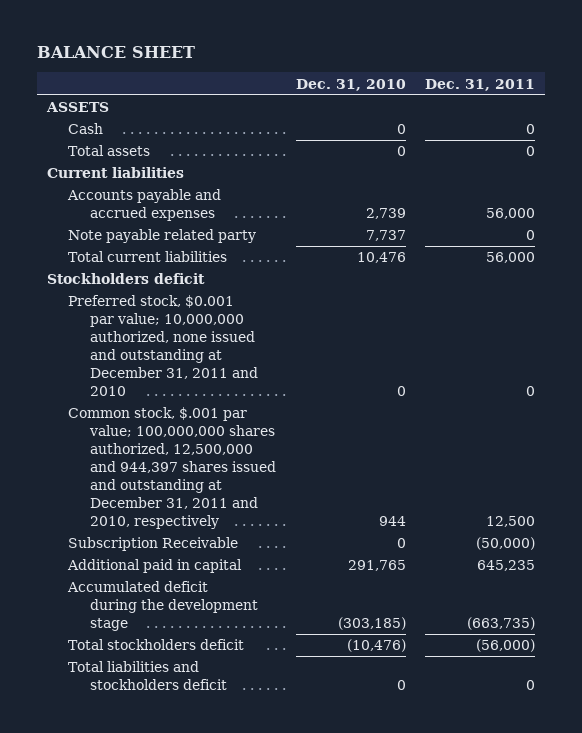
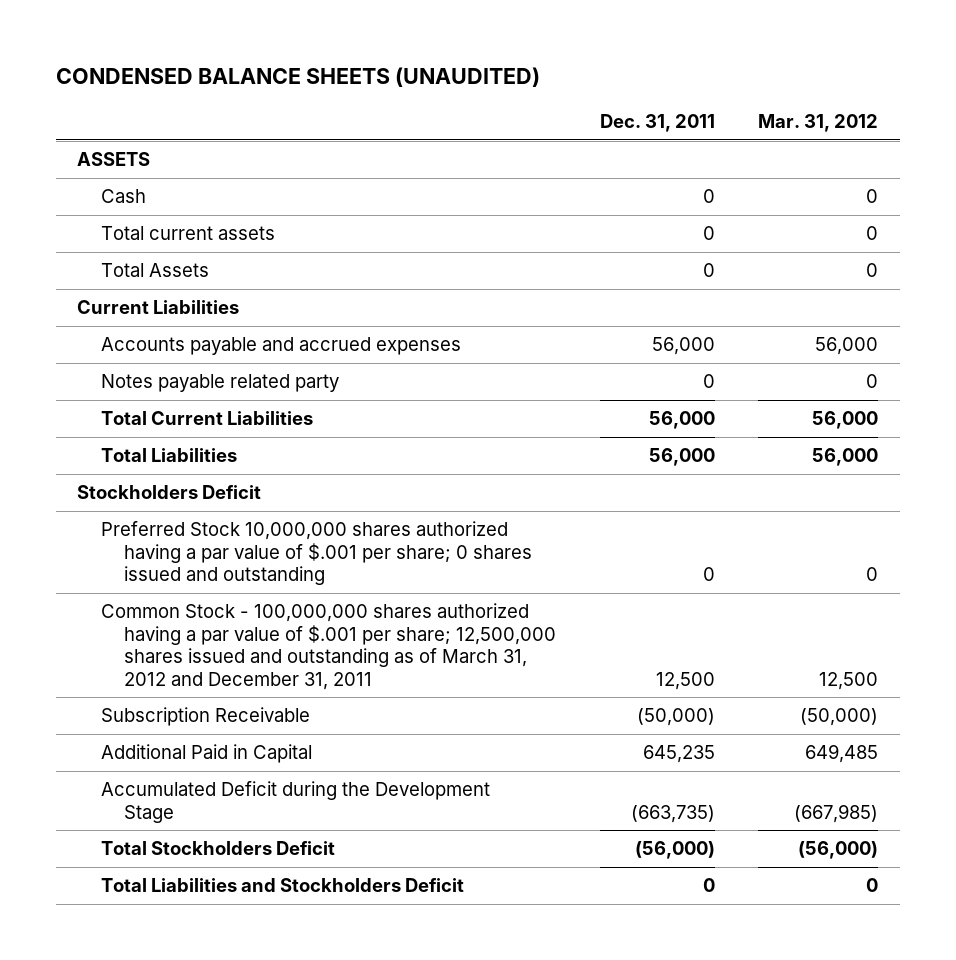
- BALANCE SHEET
+ CONDENSED BALANCE SHEETS (UNAUDITED)
- | Dec. 31, 2010 | Dec. 31, 2011
+ | Dec. 31, 2011 | Mar. 31, 2012
- Total assets | 0 | 0
- Current liabilities
+ Total current assets | 0 | 0
+ Total Assets | 0 | 0
+ Current Liabilities
- Note payable related party | 7,737 | 0
- Total current liabilities | 10,476 | 56,000
- Stockholders deficit
- Preferred stock, $0.001 par value; 10,000,000 authorized, none issued and outstanding at December 31, 2011 and 2010 | 0 | 0
- Common stock, $.001 par value; 100,000,000 shares authorized, 12,500,000 and 944,397 shares issued and outstanding at December 31, 2011 and 2010, respectively | 944 | 12,500
+ Notes payable related party | 0 | 0
+ Total Current Liabilities | 56,000 | 56,000
+ Total Liabilities | 56,000 | 56,000
+ Stockholders Deficit
+ Preferred Stock 10,000,000 shares authorized having a par value of $.001 per share; 0 shares issued and outstanding | 0 | 0
+ Common Stock - 100,000,000 shares authorized having a par value of $.001 per share; 12,500,000 shares issued and outstanding as of March 31, 2012 and December 31, 2011 | 12,500 | 12,500
- Additional paid in capital | 291,765 | 645,235
- Accumulated deficit during the development stage | (303,185) | (663,735)
- Total stockholders deficit | (10,476) | (56,000)
- Total liabilities and stockholders deficit | 0 | 0
+ Additional Paid in Capital | 645,235 | 649,485
+ Accumulated Deficit during the Development Stage | (663,735) | (667,985)
+ Total Stockholders Deficit | (56,000) | (56,000)
+ Total Liabilities and Stockholders Deficit | 0 | 0

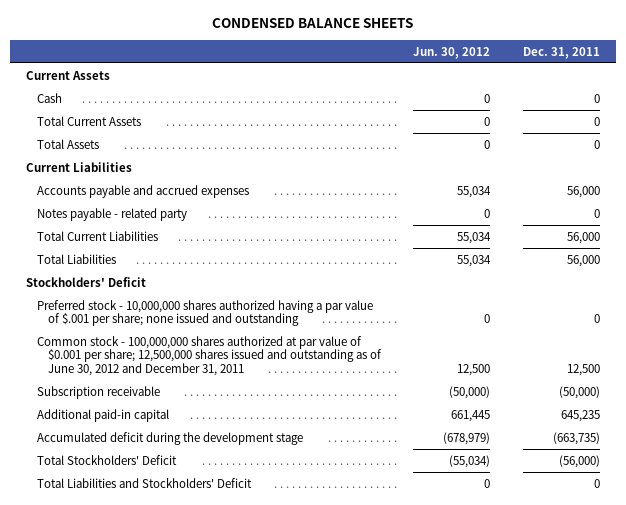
- CONDENSED BALANCE SHEETS (UNAUDITED)
+ CONDENSED BALANCE SHEETS
- | Dec. 31, 2011 | Mar. 31, 2012
+ | Jun. 30, 2012 | Dec. 31, 2011
- ASSETS
+ Current Assets
- Total current assets | 0 | 0
+ Total Current Assets | 0 | 0
- Notes payable related party | 0 | 0
+ Notes payable - related party | 0 | 0
- Stockholders Deficit
- Preferred Stock 10,000,000 shares authorized having a par value of $.001 per share; 0 shares issued and outstanding | 0 | 0
- Common Stock - 100,000,000 shares authorized having a par value of $.001 per share; 12,500,000 shares issued and outstanding as of March 31, 2012 and December 31, 2011 | 12,500 | 12,500
- Subscription Receivable | (50,000) | (50,000)
- Additional Paid in Capital | 645,235 | 649,485
- Accumulated Deficit during the Development Stage | (663,735) | (667,985)
- Total Stockholders Deficit | (56,000) | (56,000)
- Total Liabilities and Stockholders Deficit | 0 | 0
+ Stockholders' Deficit
+ Preferred stock - 10,000,000 shares authorized having a par value of $.001 per share; none issued and outstanding | 0 | 0
+ Common stock - 100,000,000 shares authorized at par value of $0.001 per share; 12,500,000 shares issued and outstanding as of June 30, 2012 and December 31, 2011 | 12,500 | 12,500
+ Subscription receivable | (50,000) | (50,000)
+ Additional paid-in capital | 661,445 | 645,235
+ Accumulated deficit during the development stage | (678,979) | (663,735)
+ Total Stockholders' Deficit | (55,034) | (56,000)
+ Total Liabilities and Stockholders' Deficit | 0 | 0

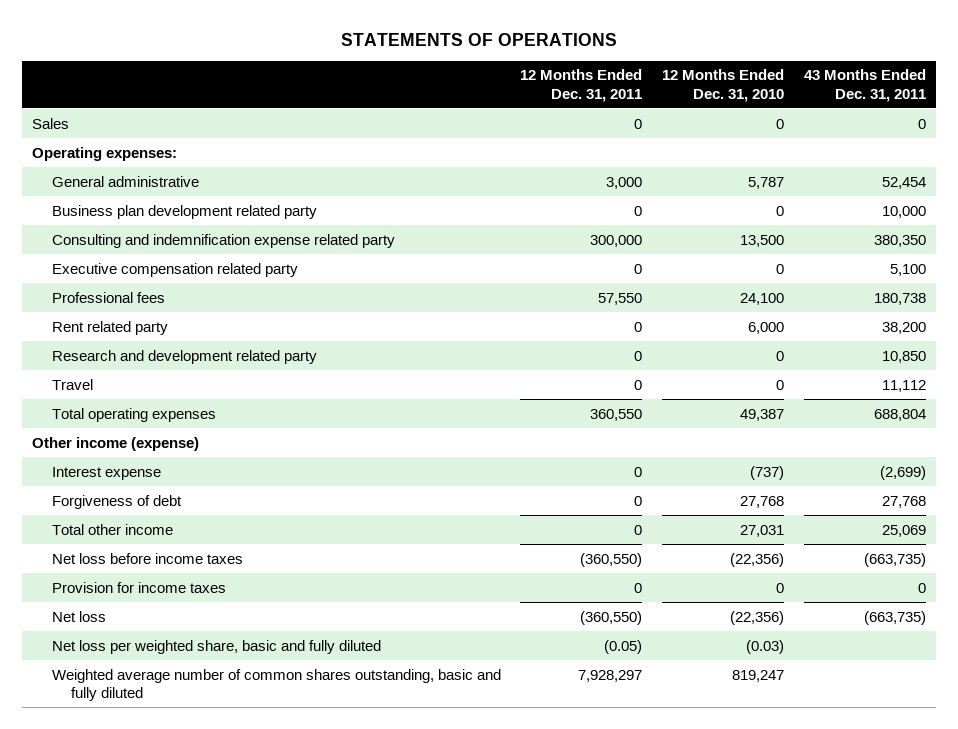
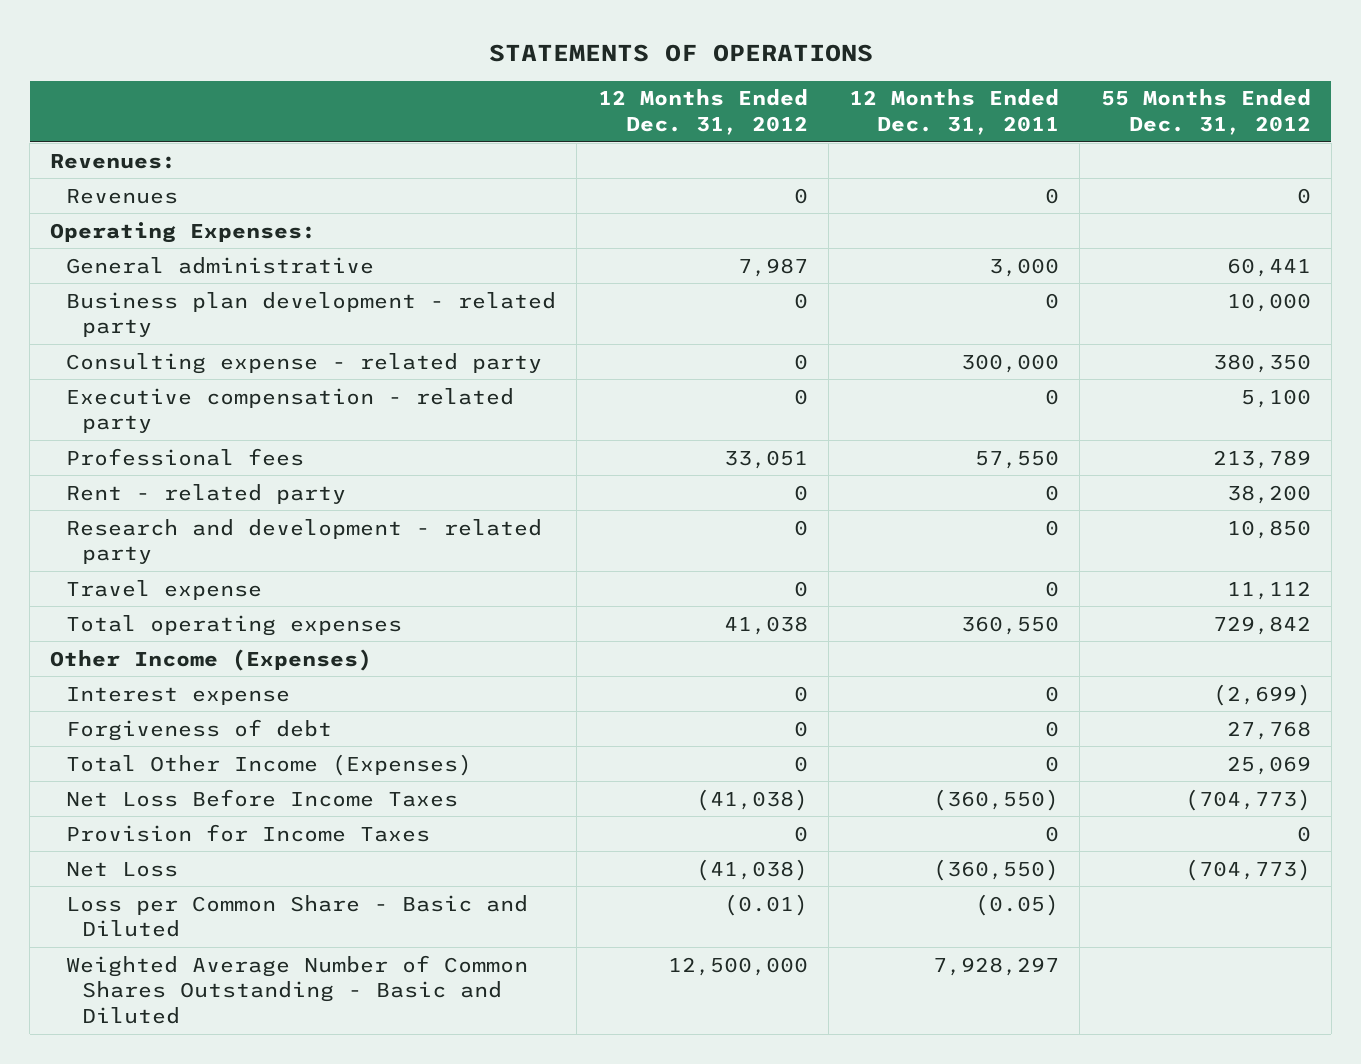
- | 12 Months Ended Dec. 31, 2011 | 12 Months Ended Dec. 31, 2010 | 43 Months Ended Dec. 31, 2011
+ | 12 Months Ended Dec. 31, 2012 | 12 Months Ended Dec. 31, 2011 | 55 Months Ended Dec. 31, 2012
- Sales | 0 | 0 | 0
- Operating expenses:
+ Revenues:
+ Revenues | 0 | 0 | 0
+ Operating Expenses:
- Business plan development related party | 0 | 0 | 10,000
- Consulting and indemnification expense related party | 300,000 | 13,500 | 380,350
- Executive compensation related party | 0 | 0 | 5,100
+ Business plan development - related party | 0 | 0 | 10,000
+ Consulting expense - related party | 0 | 300,000 | 380,350
+ Executive compensation - related party | 0 | 0 | 5,100
- Rent related party | 0 | 6,000 | 38,200
- Research and development related party | 0 | 0 | 10,850
- Travel | 0 | 0 | 11,112
+ Rent - related party | 0 | 0 | 38,200
+ Research and development - related party | 0 | 0 | 10,850
+ Travel expense | 0 | 0 | 11,112
- Other income (expense)
+ Other Income (Expenses)
- Total other income | 0 | 27,031 | 25,069
- Net loss before income taxes | (360,550) | (22,356) | (663,735)
- Provision for income taxes | 0 | 0 | 0
- Net loss | (360,550) | (22,356) | (663,735)
- Net loss per weighted share, basic and fully diluted | (0.05) | (0.03) |
- Weighted average number of common shares outstanding, basic and fully diluted | 7,928,297 | 819,247 |
+ Total Other Income (Expenses) | 0 | 0 | 25,069
+ Net Loss Before Income Taxes | (41,038) | (360,550) | (704,773)
+ Provision for Income Taxes | 0 | 0 | 0
+ Net Loss | (41,038) | (360,550) | (704,773)
+ Loss per Common Share - Basic and Diluted | (0.01) | (0.05) |
+ Weighted Average Number of Common Shares Outstanding - Basic and Diluted | 12,500,000 | 7,928,297 |

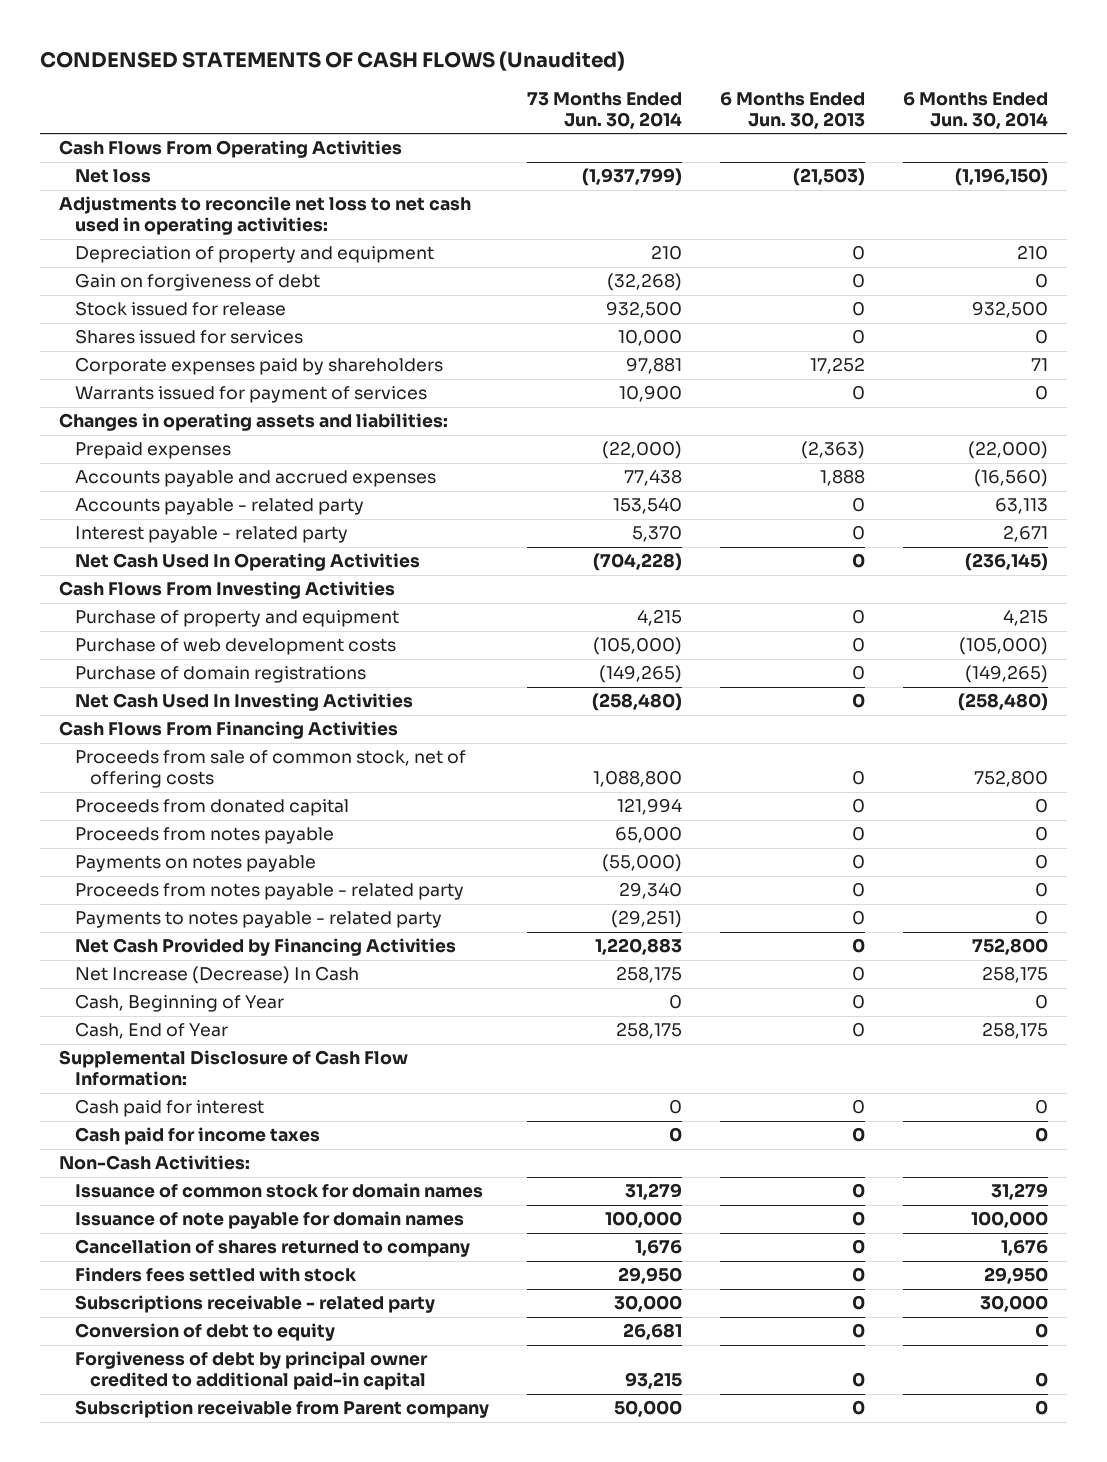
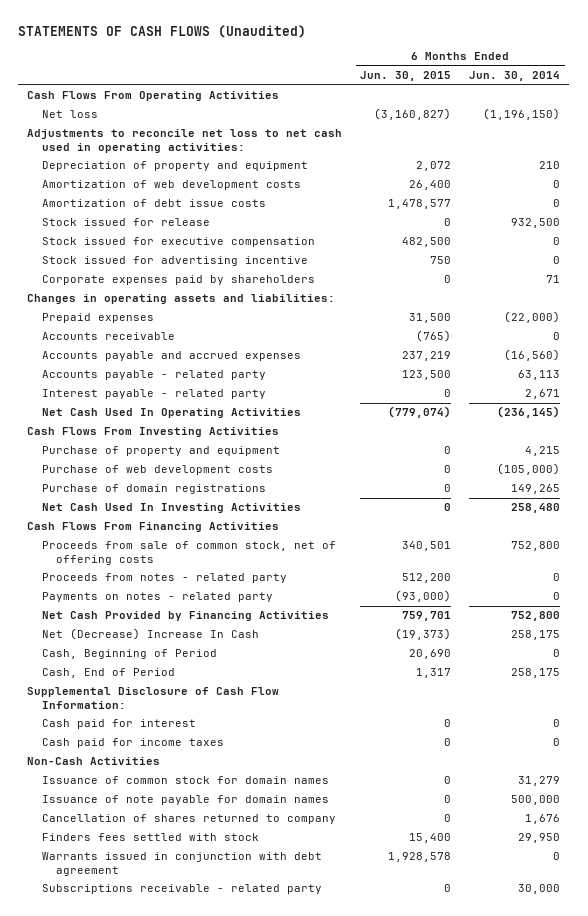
- CONDENSED STATEMENTS OF CASH FLOWS (Unaudited)
+ STATEMENTS OF CASH FLOWS (Unaudited)
- | 73 Months Ended Jun. 30, 2014 | 6 Months Ended Jun. 30, 2013 | 6 Months Ended Jun. 30, 2014
+ | 6 Months Ended Jun. 30, 2015 | 6 Months Ended Jun. 30, 2014
- Gain on forgiveness of debt | (32,268) | 0 | 0
+ Amortization of web development costs | 26,400 | 0
+ Amortization of debt issue costs | 1,478,577 | 0
- Shares issued for services | 10,000 | 0 | 0
+ Stock issued for executive compensation | 482,500 | 0
+ Stock issued for advertising incentive | 750 | 0
- Warrants issued for payment of services | 10,900 | 0 | 0
+ Accounts receivable | (765) | 0
- Purchase of domain registrations | (149,265) | 0 | (149,265)
- Net Cash Used In Investing Activities | (258,480) | 0 | (258,480)
+ Purchase of domain registrations | 0 | 149,265
+ Net Cash Used In Investing Activities | 0 | 258,480
- Proceeds from donated capital | 121,994 | 0 | 0
- Proceeds from notes payable | 65,000 | 0 | 0
- Payments on notes payable | (55,000) | 0 | 0
- Proceeds from notes payable - related party | 29,340 | 0 | 0
- Payments to notes payable - related party | (29,251) | 0 | 0
+ Proceeds from notes - related party | 512,200 | 0
+ Payments on notes - related party | (93,000) | 0
- Net Increase (Decrease) In Cash | 258,175 | 0 | 258,175
- Cash, Beginning of Year | 0 | 0 | 0
- Cash, End of Year | 258,175 | 0 | 258,175
+ Net (Decrease) Increase In Cash | (19,373) | 258,175
+ Cash, Beginning of Period | 20,690 | 0
+ Cash, End of Period | 1,317 | 258,175
- Non-Cash Activities:
+ Non-Cash Activities
- Issuance of note payable for domain names | 100,000 | 0 | 100,000
+ Issuance of note payable for domain names | 0 | 500,000
+ Warrants issued in conjunction with debt agreement | 1,928,578 | 0
- Conversion of debt to equity | 26,681 | 0 | 0
- Forgiveness of debt by principal owner credited to additional paid-in capital | 93,215 | 0 | 0
- Subscription receivable from Parent company | 50,000 | 0 | 0

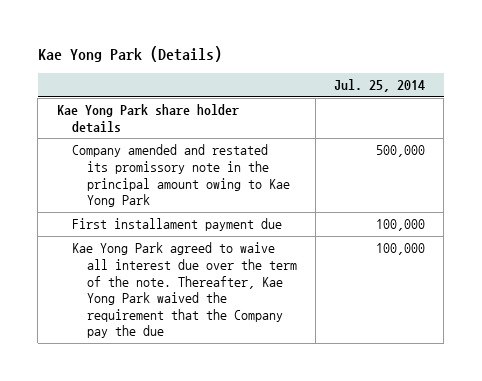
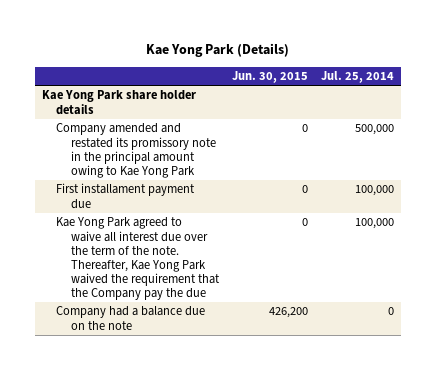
- | Jul. 25, 2014
+ | Jun. 30, 2015 | Jul. 25, 2014
+ Company had a balance due on the note | 426,200 | 0

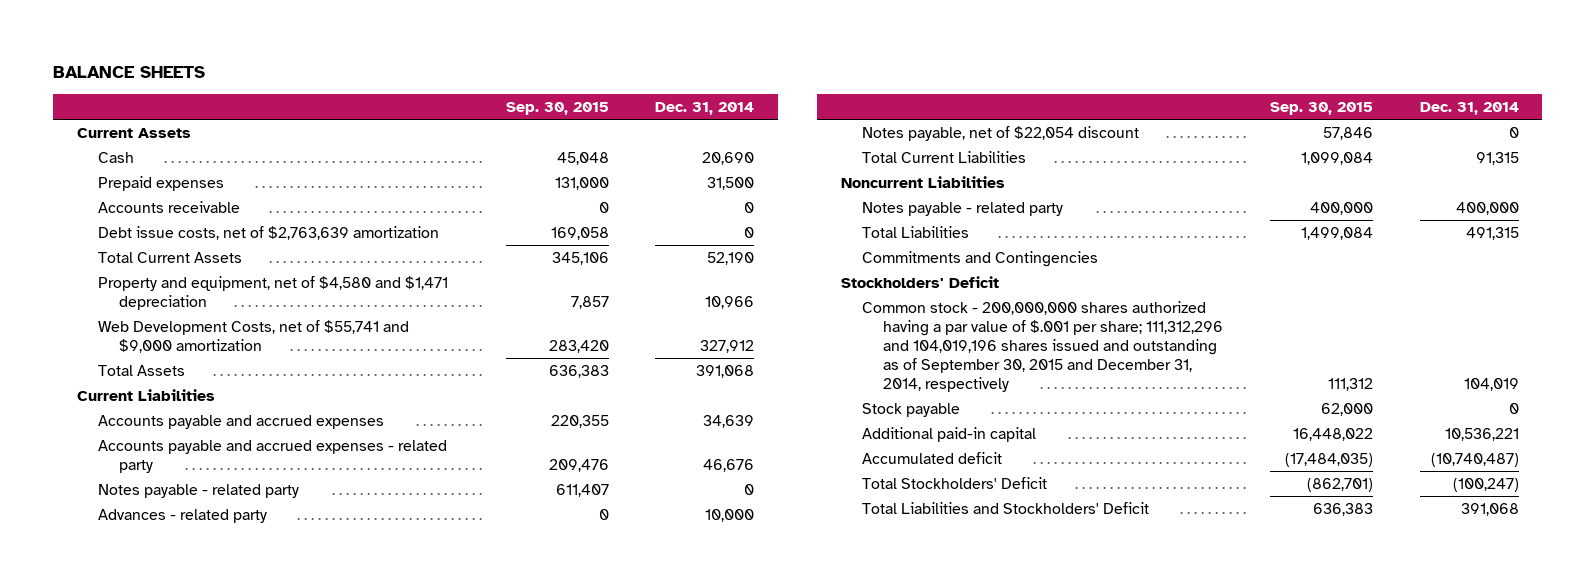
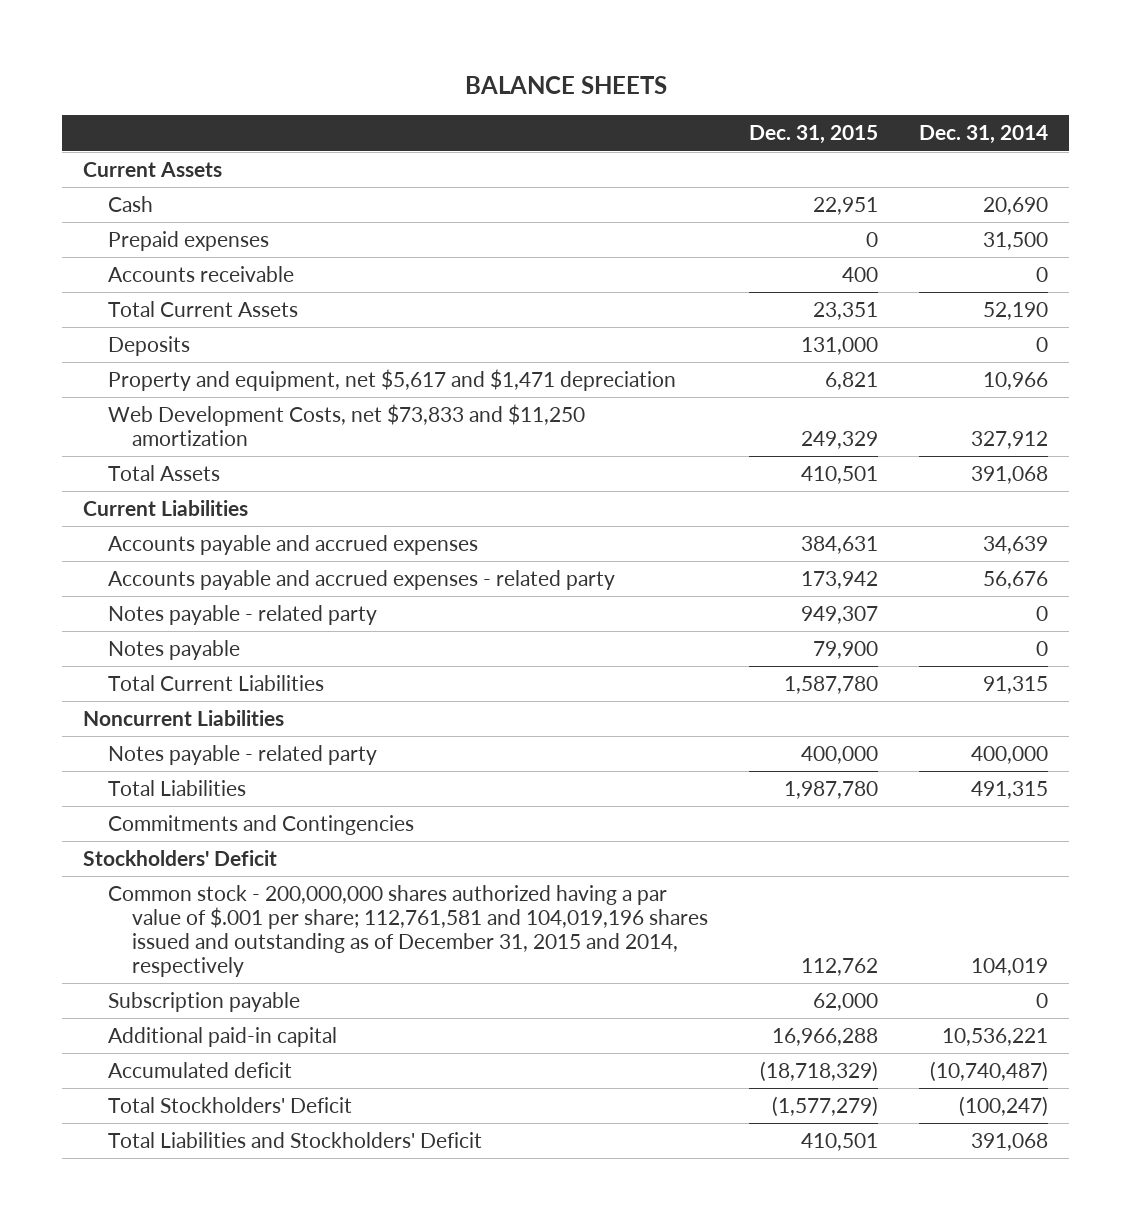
- | Sep. 30, 2015 | Dec. 31, 2014
+ | Dec. 31, 2015 | Dec. 31, 2014
- Debt issue costs, net of $2,763,639 amortization | 169,058 | 0
- Property and equipment, net of $4,580 and $1,471 depreciation | 7,857 | 10,966
- Web Development Costs, net of $55,741 and $9,000 amortization | 283,420 | 327,912
+ Deposits | 131,000 | 0
+ Property and equipment, net $5,617 and $1,471 depreciation | 6,821 | 10,966
+ Web Development Costs, net $73,833 and $11,250 amortization | 249,329 | 327,912
- Accounts payable and accrued expenses - related party | 209,476 | 46,676
+ Accounts payable and accrued expenses - related party | 173,942 | 56,676
- Advances - related party | 0 | 10,000
- Notes payable, net of $22,054 discount | 57,846 | 0
+ Notes payable | 79,900 | 0
- Common stock - 200,000,000 shares authorized having a par value of $.001 per share; 111,312,296 and 104,019,196 shares issued and outstanding as of September 30, 2015 and December 31, 2014, respectively | 111,312 | 104,019
- Stock payable | 62,000 | 0
+ Common stock - 200,000,000 shares authorized having a par value of $.001 per share; 112,761,581 and 104,019,196 shares issued and outstanding as of December 31, 2015 and 2014, respectively | 112,762 | 104,019
+ Subscription payable | 62,000 | 0

